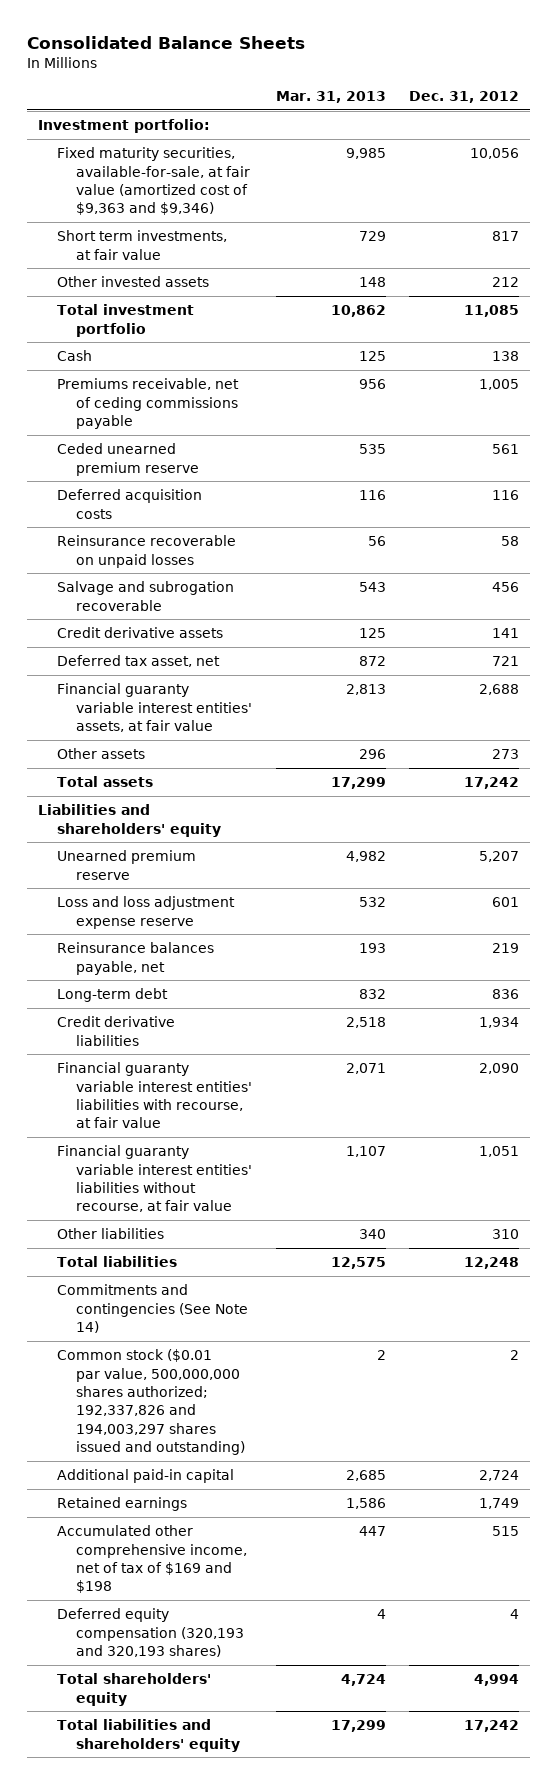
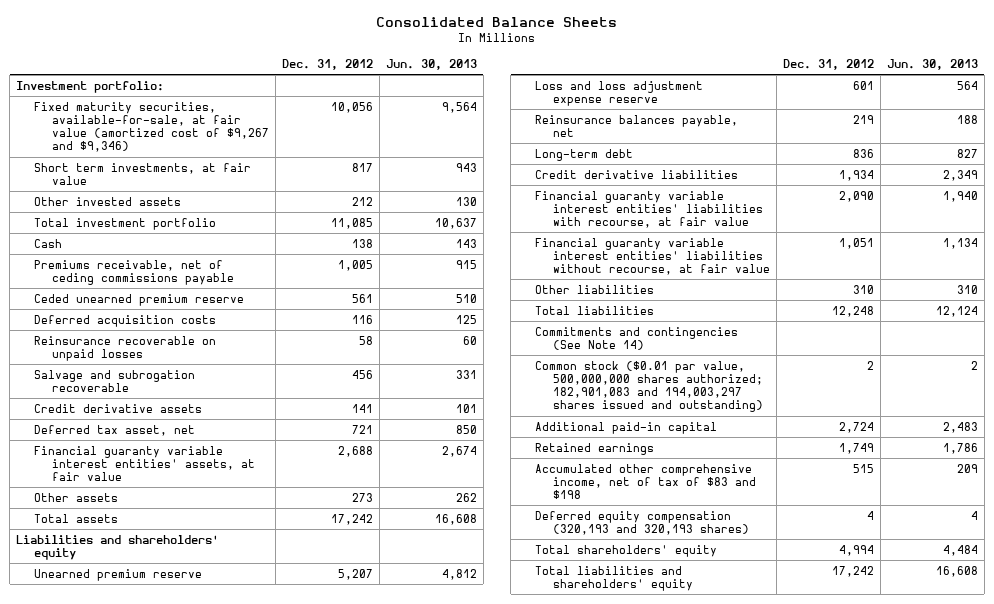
- | Mar. 31, 2013 | Dec. 31, 2012
+ | Dec. 31, 2012 | Jun. 30, 2013
- Fixed maturity securities, available-for-sale, at fair value (amortized cost of $9,363 and $9,346) | 9,985 | 10,056
+ Fixed maturity securities, available-for-sale, at fair value (amortized cost of $9,267 and $9,346) | 10,056 | 9,564
- Common stock ($0.01 par value, 500,000,000 shares authorized; 192,337,826 and 194,003,297 shares issued and outstanding) | 2 | 2
+ Common stock ($0.01 par value, 500,000,000 shares authorized; 182,901,083 and 194,003,297 shares issued and outstanding) | 2 | 2
- Accumulated other comprehensive income, net of tax of $169 and $198 | 447 | 515
+ Accumulated other comprehensive income, net of tax of $83 and $198 | 515 | 209

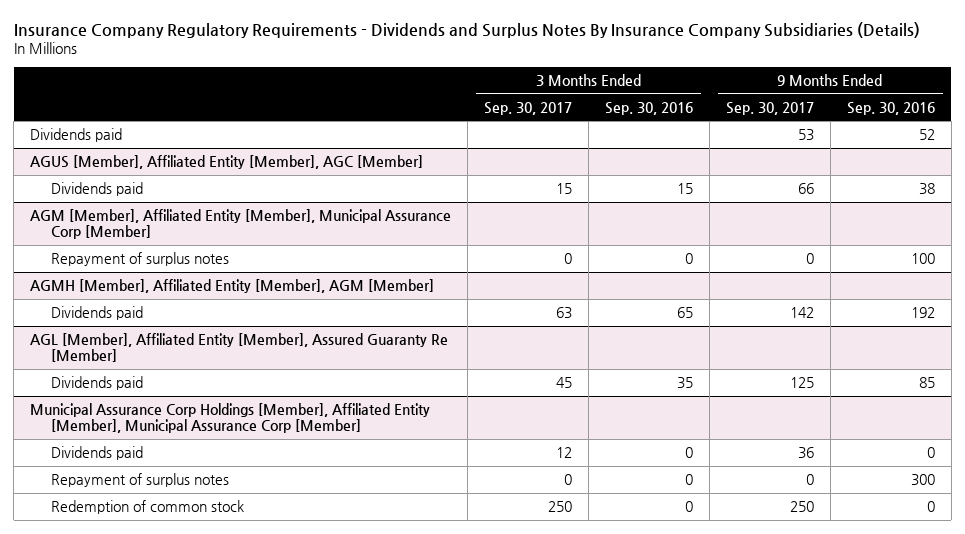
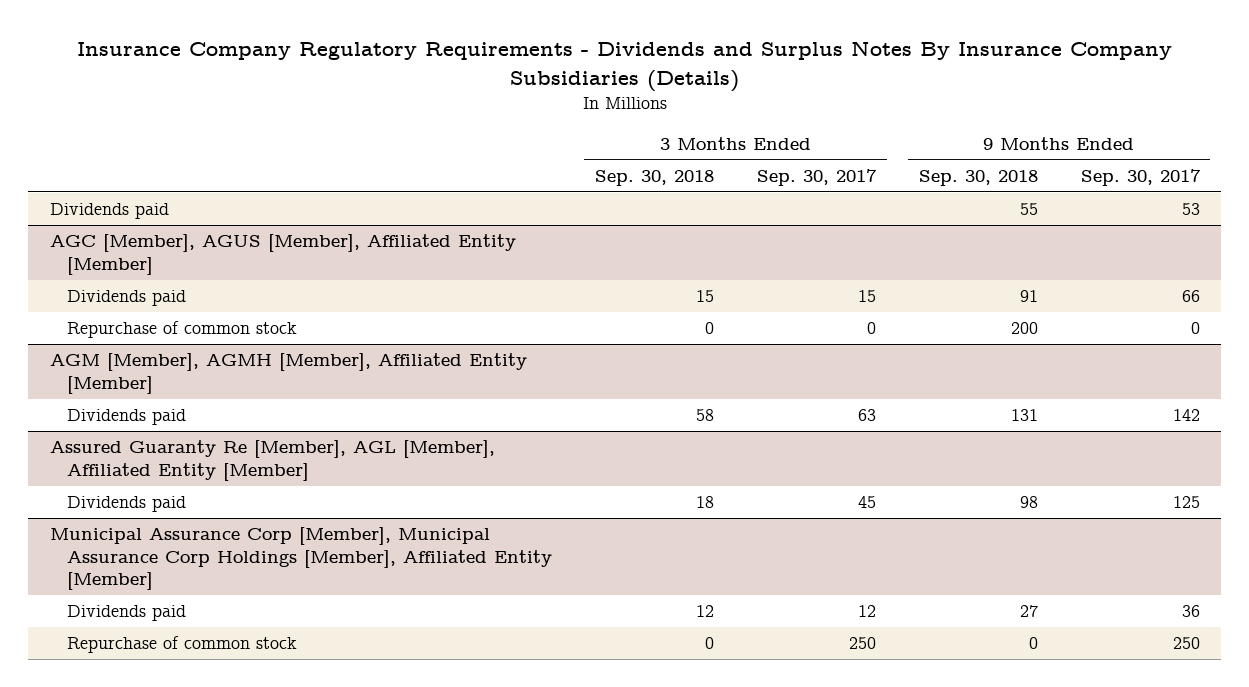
- | 3 Months Ended Sep. 30, 2017 | 3 Months Ended Sep. 30, 2016 | 9 Months Ended Sep. 30, 2017 | 9 Months Ended Sep. 30, 2016
+ | 3 Months Ended Sep. 30, 2018 | 3 Months Ended Sep. 30, 2017 | 9 Months Ended Sep. 30, 2018 | 9 Months Ended Sep. 30, 2017
- AGUS [Member], Affiliated Entity [Member], AGC [Member]
+ AGC [Member], AGUS [Member], Affiliated Entity [Member]
- AGM [Member], Affiliated Entity [Member], Municipal Assurance Corp [Member]
- Repayment of surplus notes | 0 | 0 | 0 | 100
- AGMH [Member], Affiliated Entity [Member], AGM [Member]
+ Repurchase of common stock | 0 | 0 | 200 | 0
+ AGM [Member], AGMH [Member], Affiliated Entity [Member]
- AGL [Member], Affiliated Entity [Member], Assured Guaranty Re [Member]
+ Assured Guaranty Re [Member], AGL [Member], Affiliated Entity [Member]
- Municipal Assurance Corp Holdings [Member], Affiliated Entity [Member], Municipal Assurance Corp [Member]
+ Municipal Assurance Corp [Member], Municipal Assurance Corp Holdings [Member], Affiliated Entity [Member]
- Repayment of surplus notes | 0 | 0 | 0 | 300
- Redemption of common stock | 250 | 0 | 250 | 0
+ Repurchase of common stock | 0 | 250 | 0 | 250

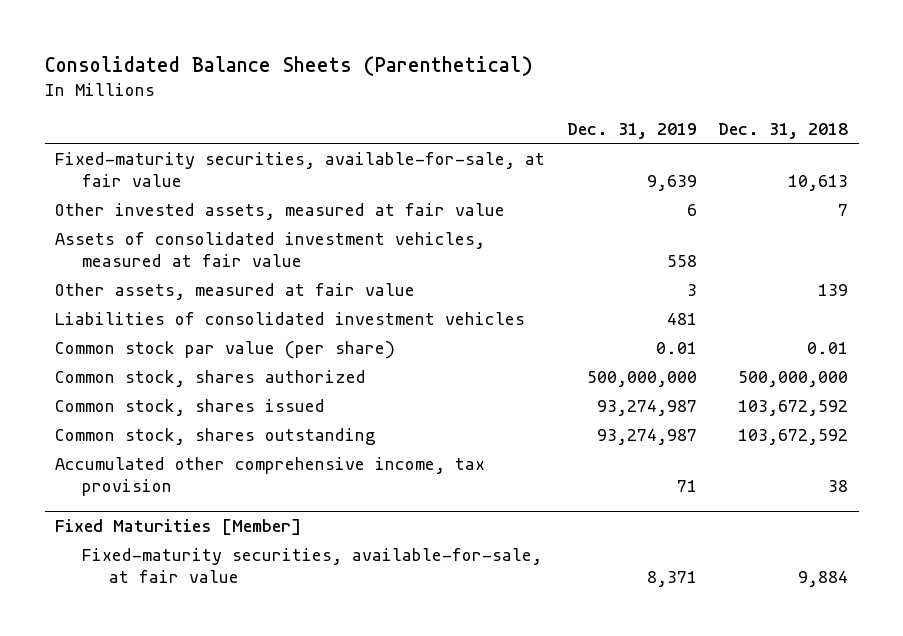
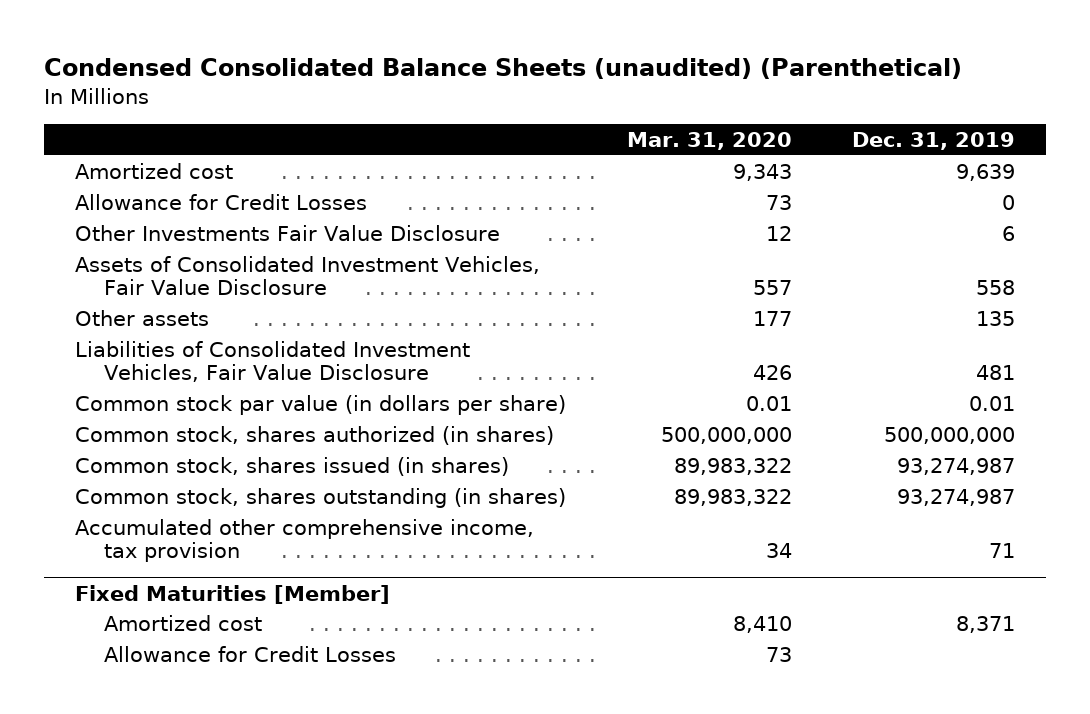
- Consolidated Balance Sheets (Parenthetical)
+ Condensed Consolidated Balance Sheets (unaudited) (Parenthetical)
- | Dec. 31, 2019 | Dec. 31, 2018
+ | Mar. 31, 2020 | Dec. 31, 2019
- Fixed-maturity securities, available-for-sale, at fair value | 9,639 | 10,613
- Other invested assets, measured at fair value | 6 | 7
- Assets of consolidated investment vehicles, measured at fair value | 558 |
- Other assets, measured at fair value | 3 | 139
- Liabilities of consolidated investment vehicles | 481 |
- Common stock par value (per share) | 0.01 | 0.01
- Common stock, shares authorized | 500,000,000 | 500,000,000
- Common stock, shares issued | 93,274,987 | 103,672,592
- Common stock, shares outstanding | 93,274,987 | 103,672,592
+ Amortized cost | 9,343 | 9,639
+ Allowance for Credit Losses | 73 | 0
+ Other Investments Fair Value Disclosure | 12 | 6
+ Assets of Consolidated Investment Vehicles, Fair Value Disclosure | 557 | 558
+ Other assets | 177 | 135
+ Liabilities of Consolidated Investment Vehicles, Fair Value Disclosure | 426 | 481
+ Common stock par value (in dollars per share) | 0.01 | 0.01
+ Common stock, shares authorized (in shares) | 500,000,000 | 500,000,000
+ Common stock, shares issued (in shares) | 89,983,322 | 93,274,987
+ Common stock, shares outstanding (in shares) | 89,983,322 | 93,274,987
@ Fixed Maturities [Member]
- Fixed-maturity securities, available-for-sale, at fair value | 8,371 | 9,884
+ Amortized cost | 8,410 | 8,371
+ Allowance for Credit Losses | 73 |

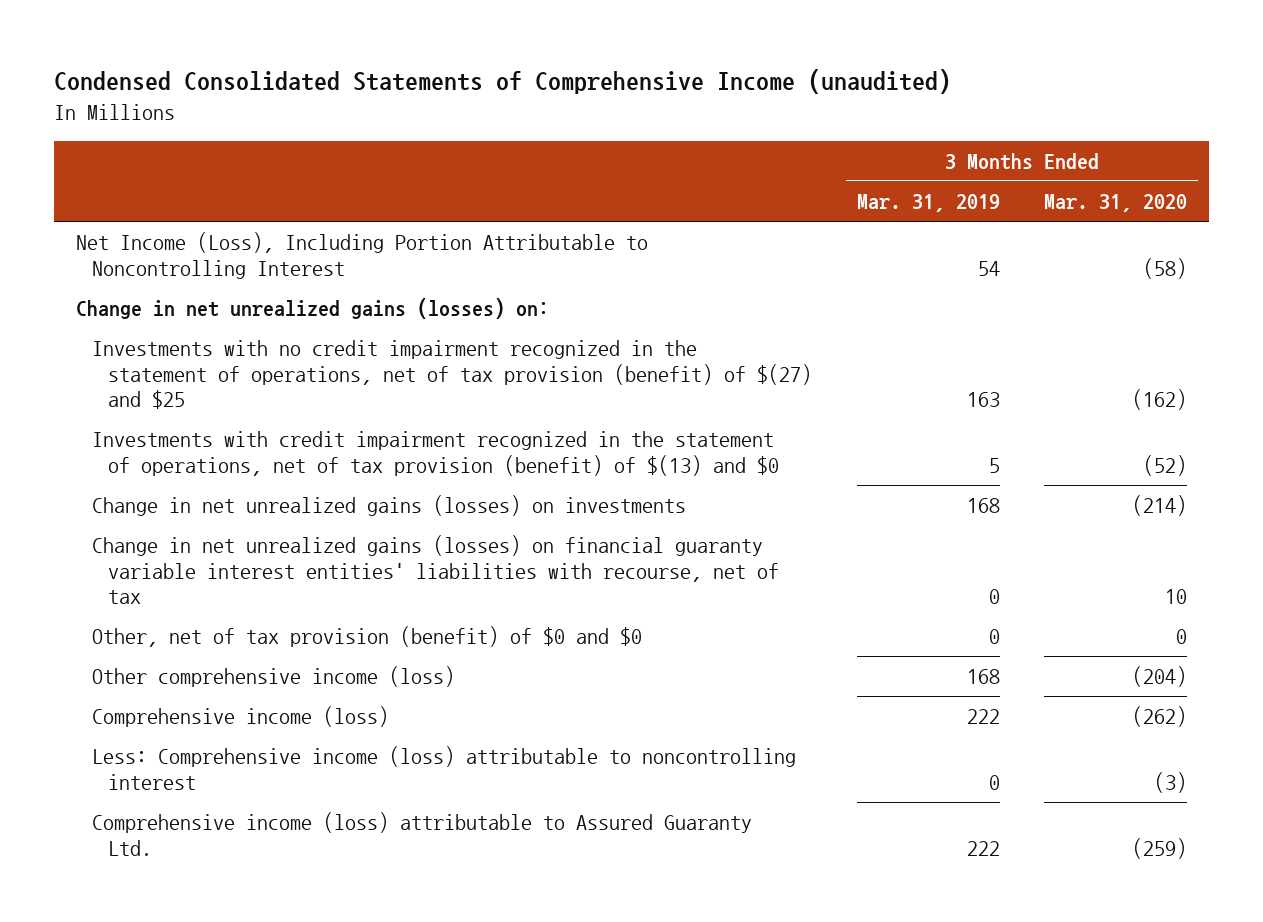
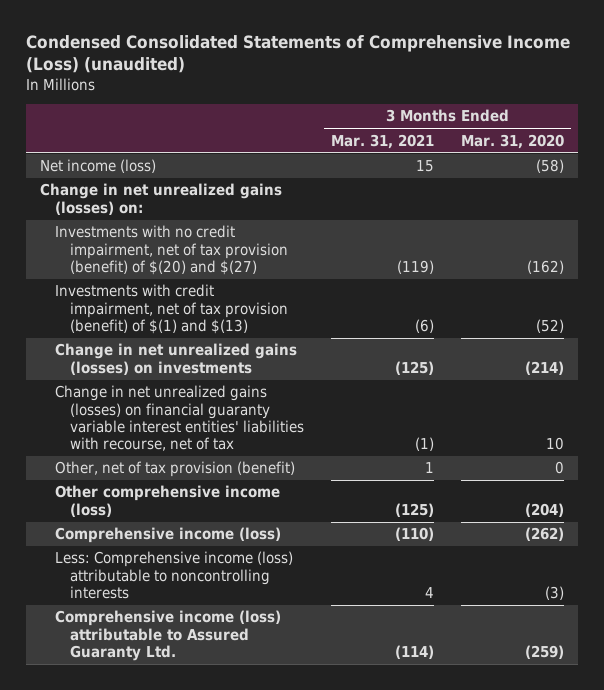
- Condensed Consolidated Statements of Comprehensive Income (unaudited)
+ Condensed Consolidated Statements of Comprehensive Income (Loss) (unaudited)
- | 3 Months Ended Mar. 31, 2019 | 3 Months Ended Mar. 31, 2020
+ | 3 Months Ended Mar. 31, 2021 | 3 Months Ended Mar. 31, 2020
- Net Income (Loss), Including Portion Attributable to Noncontrolling Interest | 54 | (58)
+ Net income (loss) | 15 | (58)
- Investments with no credit impairment recognized in the statement of operations, net of tax provision (benefit) of $(27) and $25 | 163 | (162)
- Investments with credit impairment recognized in the statement of operations, net of tax provision (benefit) of $(13) and $0 | 5 | (52)
+ Investments with no credit impairment, net of tax provision (benefit) of $(20) and $(27) | (119) | (162)
+ Investments with credit impairment, net of tax provision (benefit) of $(1) and $(13) | (6) | (52)
- Other, net of tax provision (benefit) of $0 and $0 | 0 | 0
+ Other, net of tax provision (benefit) | 1 | 0
- Less: Comprehensive income (loss) attributable to noncontrolling interest | 0 | (3)
+ Less: Comprehensive income (loss) attributable to noncontrolling interests | 4 | (3)

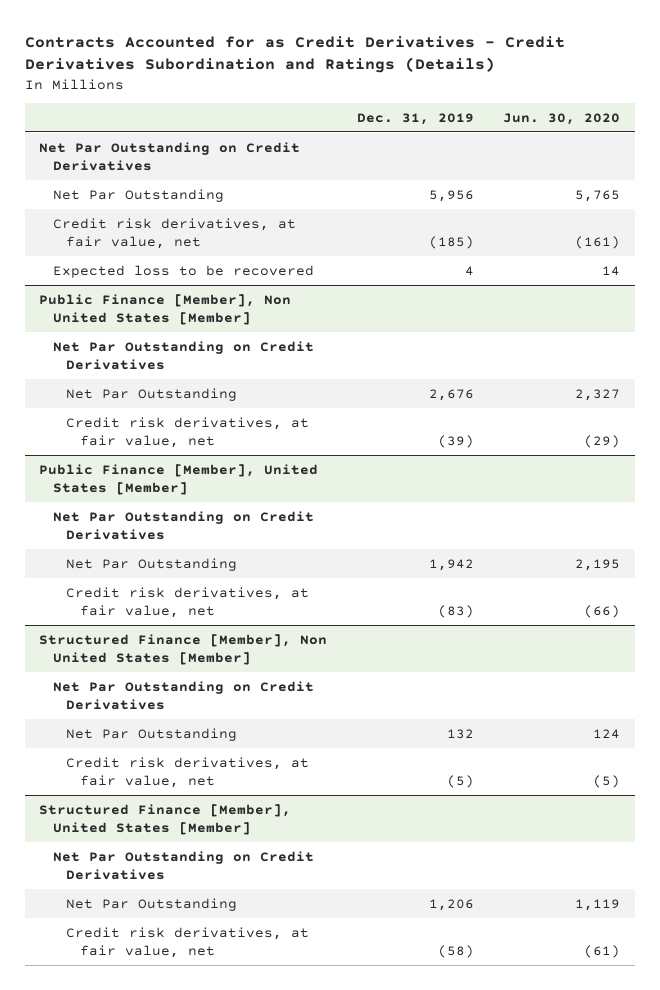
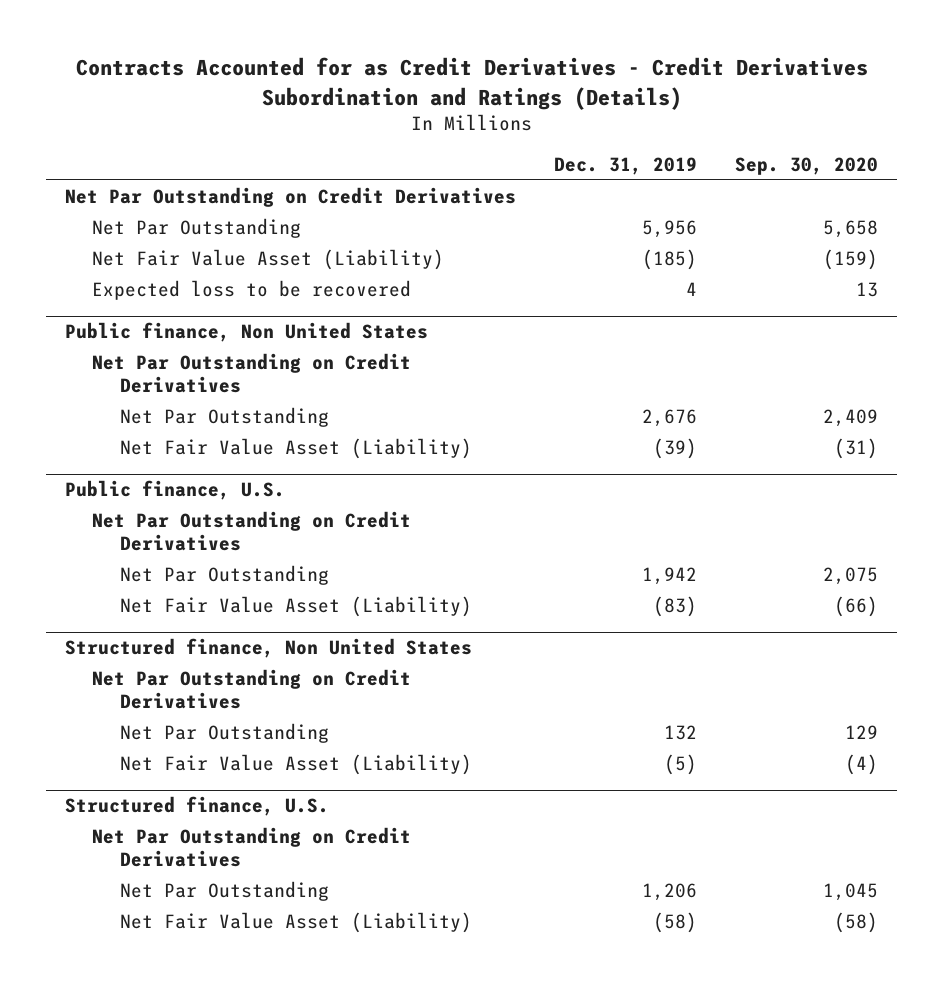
- | Dec. 31, 2019 | Jun. 30, 2020
+ | Dec. 31, 2019 | Sep. 30, 2020
- Credit risk derivatives, at fair value, net | (185) | (161)
+ Net Fair Value Asset (Liability) | (185) | (159)
- Public Finance [Member], Non United States [Member]
+ Public finance, Non United States
- Credit risk derivatives, at fair value, net | (39) | (29)
- Public Finance [Member], United States [Member]
+ Net Fair Value Asset (Liability) | (39) | (31)
+ Public finance, U.S.
- Credit risk derivatives, at fair value, net | (83) | (66)
- Structured Finance [Member], Non United States [Member]
+ Net Fair Value Asset (Liability) | (83) | (66)
+ Structured finance, Non United States
- Credit risk derivatives, at fair value, net | (5) | (5)
- Structured Finance [Member], United States [Member]
+ Net Fair Value Asset (Liability) | (5) | (4)
+ Structured finance, U.S.
- Credit risk derivatives, at fair value, net | (58) | (61)
+ Net Fair Value Asset (Liability) | (58) | (58)

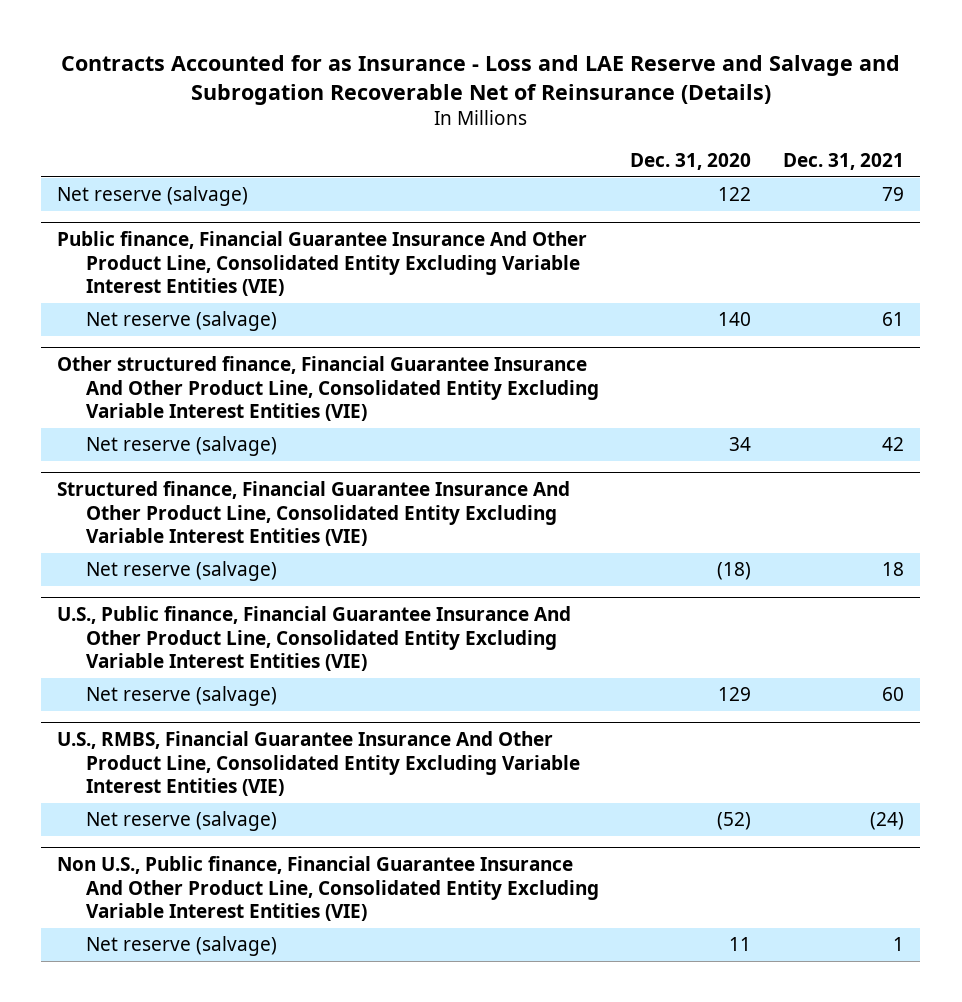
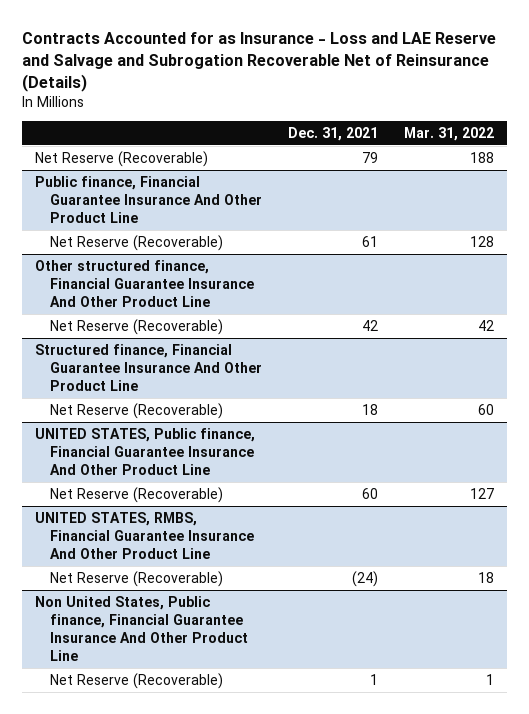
- | Dec. 31, 2020 | Dec. 31, 2021
+ | Dec. 31, 2021 | Mar. 31, 2022
- Net reserve (salvage) | 122 | 79
- Public finance, Financial Guarantee Insurance And Other Product Line, Consolidated Entity Excluding Variable Interest Entities (VIE)
- Net reserve (salvage) | 140 | 61
- Other structured finance, Financial Guarantee Insurance And Other Product Line, Consolidated Entity Excluding Variable Interest Entities (VIE)
- Net reserve (salvage) | 34 | 42
- Structured finance, Financial Guarantee Insurance And Other Product Line, Consolidated Entity Excluding Variable Interest Entities (VIE)
- Net reserve (salvage) | (18) | 18
- U.S., Public finance, Financial Guarantee Insurance And Other Product Line, Consolidated Entity Excluding Variable Interest Entities (VIE)
- Net reserve (salvage) | 129 | 60
- U.S., RMBS, Financial Guarantee Insurance And Other Product Line, Consolidated Entity Excluding Variable Interest Entities (VIE)
- Net reserve (salvage) | (52) | (24)
- Non U.S., Public finance, Financial Guarantee Insurance And Other Product Line, Consolidated Entity Excluding Variable Interest Entities (VIE)
- Net reserve (salvage) | 11 | 1
+ Net Reserve (Recoverable) | 79 | 188
+ Public finance, Financial Guarantee Insurance And Other Product Line
+ Net Reserve (Recoverable) | 61 | 128
+ Other structured finance, Financial Guarantee Insurance And Other Product Line
+ Net Reserve (Recoverable) | 42 | 42
+ Structured finance, Financial Guarantee Insurance And Other Product Line
+ Net Reserve (Recoverable) | 18 | 60
+ UNITED STATES, Public finance, Financial Guarantee Insurance And Other Product Line
+ Net Reserve (Recoverable) | 60 | 127
+ UNITED STATES, RMBS, Financial Guarantee Insurance And Other Product Line
+ Net Reserve (Recoverable) | (24) | 18
+ Non United States, Public finance, Financial Guarantee Insurance And Other Product Line
+ Net Reserve (Recoverable) | 1 | 1

